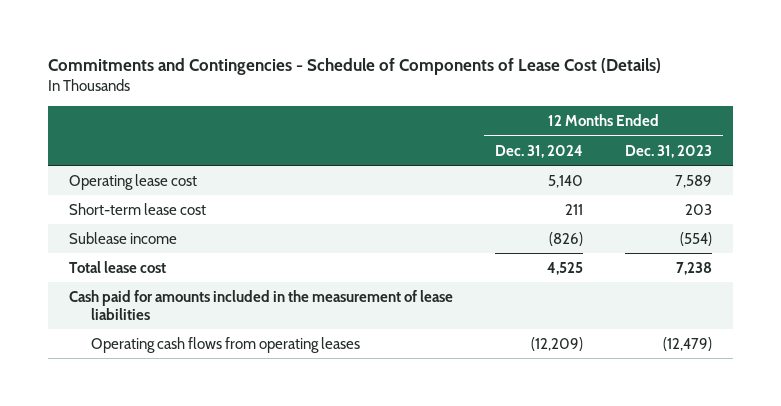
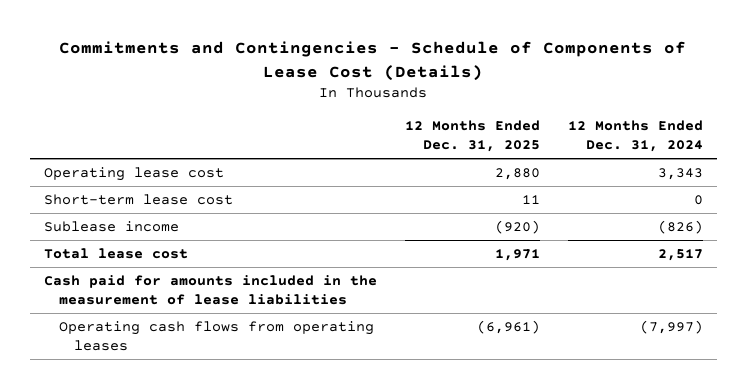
- | 12 Months Ended Dec. 31, 2024 | 12 Months Ended Dec. 31, 2023
+ | 12 Months Ended Dec. 31, 2025 | 12 Months Ended Dec. 31, 2024
- Operating lease cost | 5,140 | 7,589
- Short-term lease cost | 211 | 203
+ Operating lease cost | 2,880 | 3,343
+ Short-term lease cost | 11 | 0
- Total lease cost | 4,525 | 7,238
+ Total lease cost | 1,971 | 2,517
- Operating cash flows from operating leases | (12,209) | (12,479)
+ Operating cash flows from operating leases | (6,961) | (7,997)

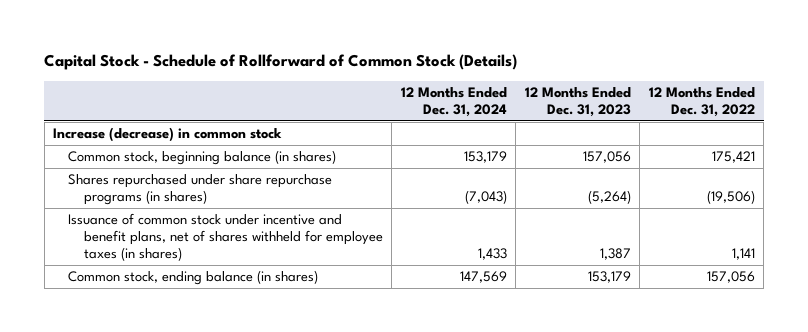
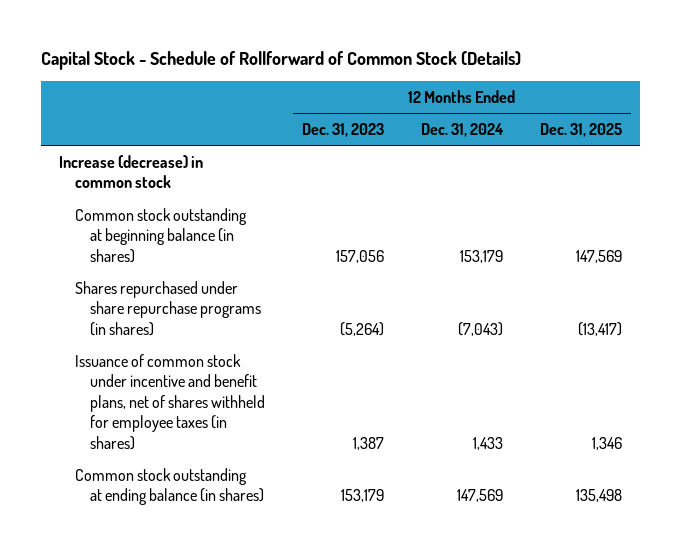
- | 12 Months Ended Dec. 31, 2024 | 12 Months Ended Dec. 31, 2023 | 12 Months Ended Dec. 31, 2022
+ | 12 Months Ended Dec. 31, 2023 | 12 Months Ended Dec. 31, 2024 | 12 Months Ended Dec. 31, 2025
- Common stock, beginning balance (in shares) | 153,179 | 157,056 | 175,421
+ Common stock outstanding at beginning balance (in shares) | 157,056 | 153,179 | 147,569
- Common stock, ending balance (in shares) | 147,569 | 153,179 | 157,056
+ Common stock outstanding at ending balance (in shares) | 153,179 | 147,569 | 135,498

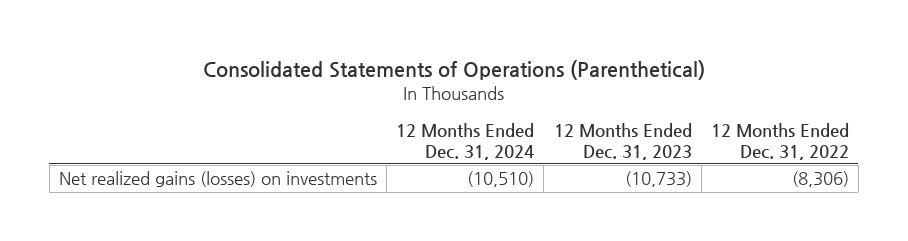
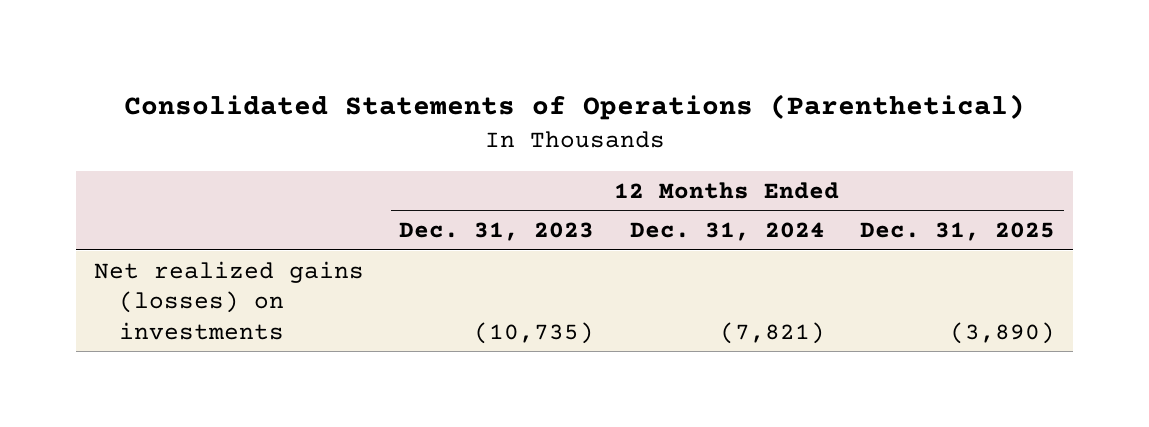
- | 12 Months Ended Dec. 31, 2024 | 12 Months Ended Dec. 31, 2023 | 12 Months Ended Dec. 31, 2022
+ | 12 Months Ended Dec. 31, 2023 | 12 Months Ended Dec. 31, 2024 | 12 Months Ended Dec. 31, 2025
- Net realized gains (losses) on investments | (10,510) | (10,733) | (8,306)
+ Net realized gains (losses) on investments | (10,735) | (7,821) | (3,890)

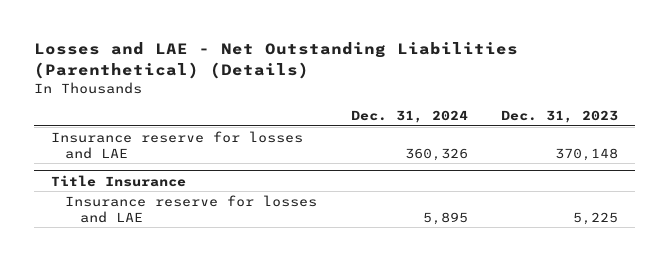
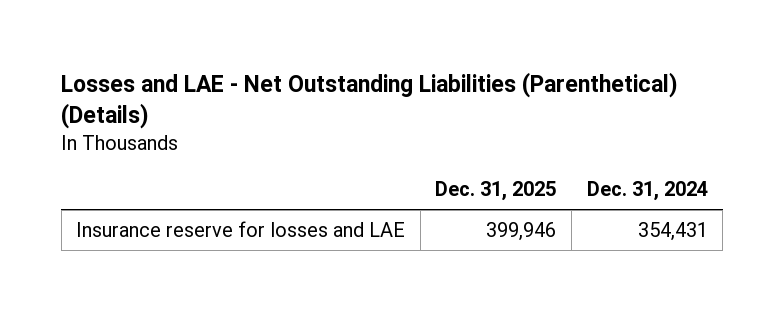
- | Dec. 31, 2024 | Dec. 31, 2023
+ | Dec. 31, 2025 | Dec. 31, 2024
- Insurance reserve for losses and LAE | 360,326 | 370,148
- Title Insurance
- Insurance reserve for losses and LAE | 5,895 | 5,225
+ Insurance reserve for losses and LAE | 399,946 | 354,431

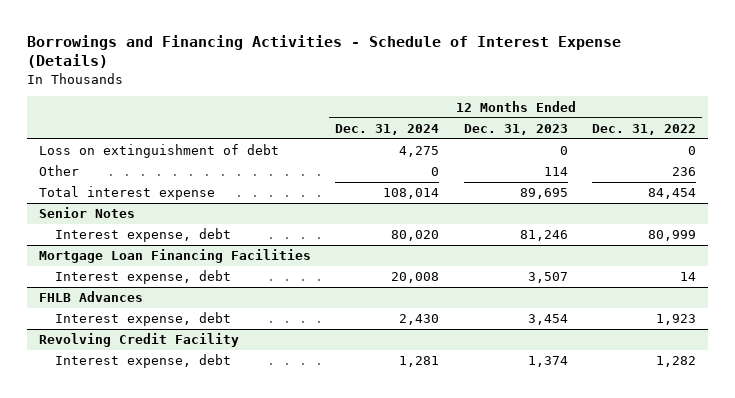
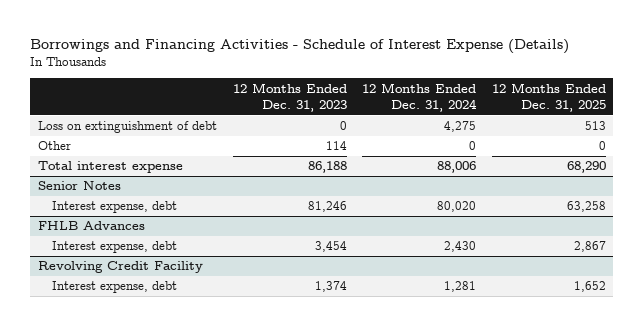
- | 12 Months Ended Dec. 31, 2024 | 12 Months Ended Dec. 31, 2023 | 12 Months Ended Dec. 31, 2022
+ | 12 Months Ended Dec. 31, 2023 | 12 Months Ended Dec. 31, 2024 | 12 Months Ended Dec. 31, 2025
- Total interest expense | 108,014 | 89,695 | 84,454
+ Total interest expense | 86,188 | 88,006 | 68,290
- Mortgage Loan Financing Facilities
- Interest expense, debt | 20,008 | 3,507 | 14

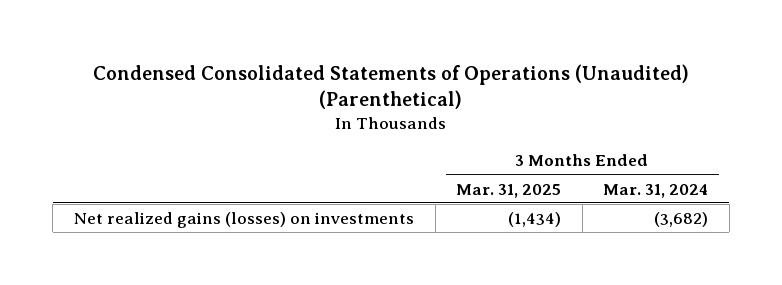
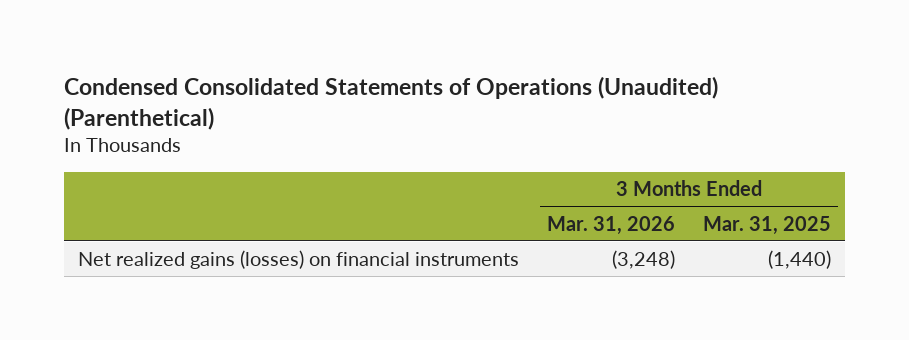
- | 3 Months Ended Mar. 31, 2025 | 3 Months Ended Mar. 31, 2024
+ | 3 Months Ended Mar. 31, 2026 | 3 Months Ended Mar. 31, 2025
- Net realized gains (losses) on investments | (1,434) | (3,682)
+ Net realized gains (losses) on financial instruments | (3,248) | (1,440)

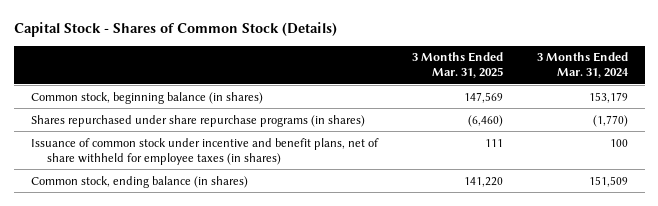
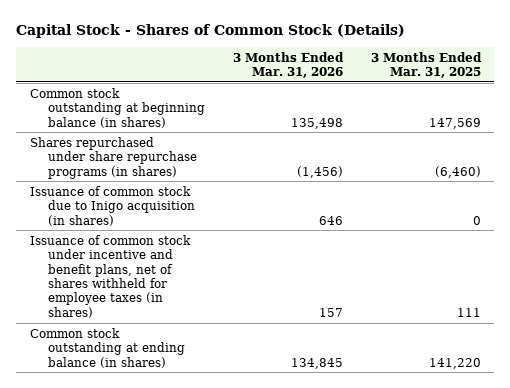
- | 3 Months Ended Mar. 31, 2025 | 3 Months Ended Mar. 31, 2024
+ | 3 Months Ended Mar. 31, 2026 | 3 Months Ended Mar. 31, 2025
- Common stock, beginning balance (in shares) | 147,569 | 153,179
+ Common stock outstanding at beginning balance (in shares) | 135,498 | 147,569
- Issuance of common stock under incentive and benefit plans, net of share withheld for employee taxes (in shares) | 111 | 100
- Common stock, ending balance (in shares) | 141,220 | 151,509
+ Issuance of common stock due to Inigo acquisition (in shares) | 646 | 0
+ Issuance of common stock under incentive and benefit plans, net of shares withheld for employee taxes (in shares) | 157 | 111
+ Common stock outstanding at ending balance (in shares) | 134,845 | 141,220

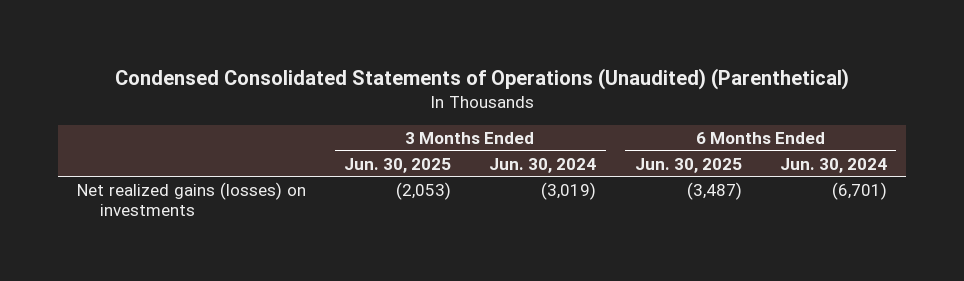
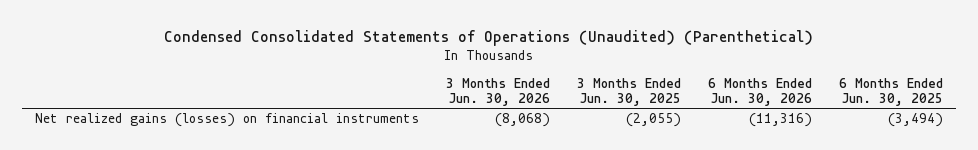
- | 3 Months Ended Jun. 30, 2025 | 3 Months Ended Jun. 30, 2024 | 6 Months Ended Jun. 30, 2025 | 6 Months Ended Jun. 30, 2024
+ | 3 Months Ended Jun. 30, 2026 | 3 Months Ended Jun. 30, 2025 | 6 Months Ended Jun. 30, 2026 | 6 Months Ended Jun. 30, 2025
- Net realized gains (losses) on investments | (2,053) | (3,019) | (3,487) | (6,701)
+ Net realized gains (losses) on financial instruments | (8,068) | (2,055) | (11,316) | (3,494)

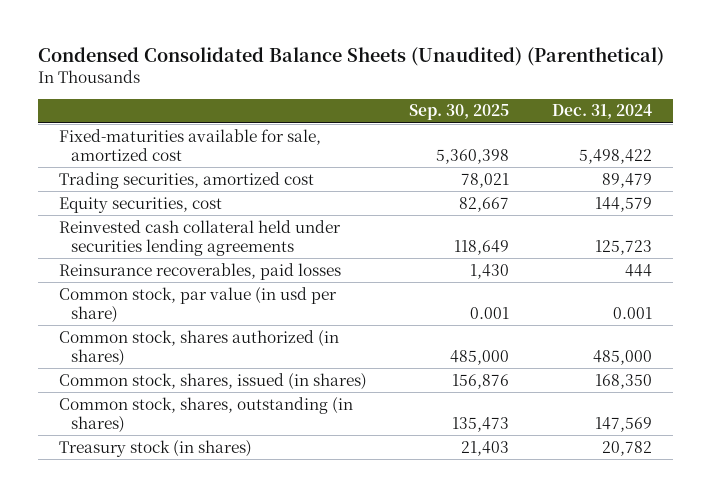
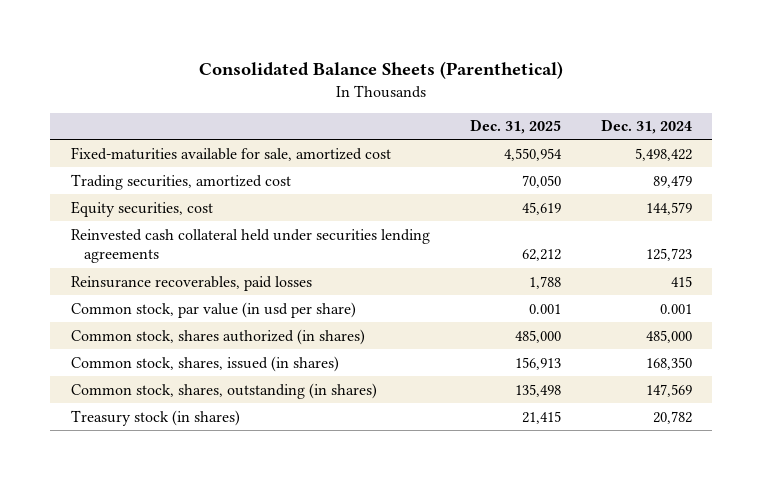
- Condensed Consolidated Balance Sheets (Unaudited) (Parenthetical)
+ Consolidated Balance Sheets (Parenthetical)
- | Sep. 30, 2025 | Dec. 31, 2024
+ | Dec. 31, 2025 | Dec. 31, 2024
- Reinsurance recoverables, paid losses | 1,430 | 444
+ Reinsurance recoverables, paid losses | 1,788 | 415

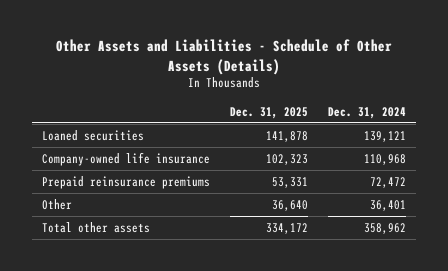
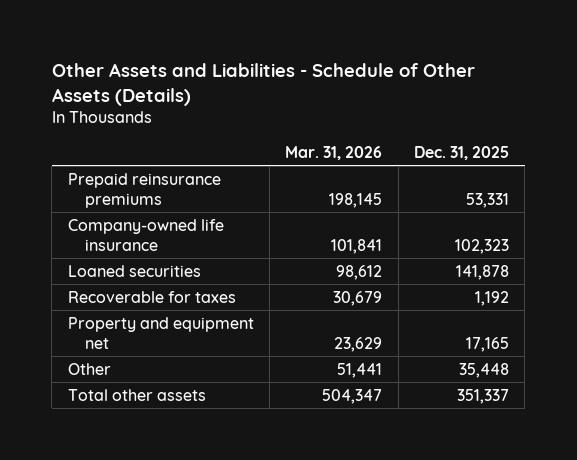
- | Dec. 31, 2025 | Dec. 31, 2024
+ | Mar. 31, 2026 | Dec. 31, 2025
- Other | 36,640 | 36,401
- Total other assets | 334,172 | 358,962
moved down: Company-owned life insurance | 101,841 | 102,323
moved down: Loaned securities | 98,612 | 141,878
+ Recoverable for taxes | 30,679 | 1,192
+ Property and equipment net | 23,629 | 17,165
+ Other | 51,441 | 35,448
+ Total other assets | 504,347 | 351,337

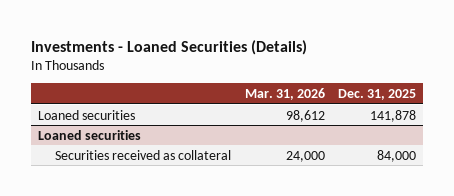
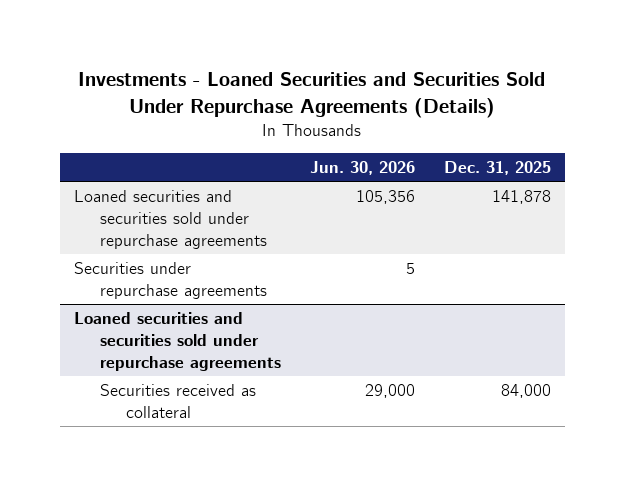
- Investments - Loaned Securities (Details)
+ Investments - Loaned Securities and Securities Sold Under Repurchase Agreements (Details)
- | Mar. 31, 2026 | Dec. 31, 2025
+ | Jun. 30, 2026 | Dec. 31, 2025
- Loaned securities | 98,612 | 141,878
- Loaned securities
+ Loaned securities and securities sold under repurchase agreements | 105,356 | 141,878
+ Securities under repurchase agreements | 5 |
+ Loaned securities and securities sold under repurchase agreements

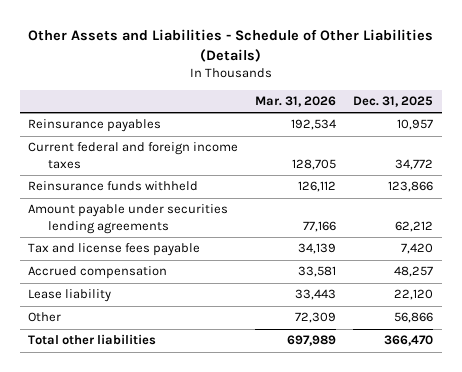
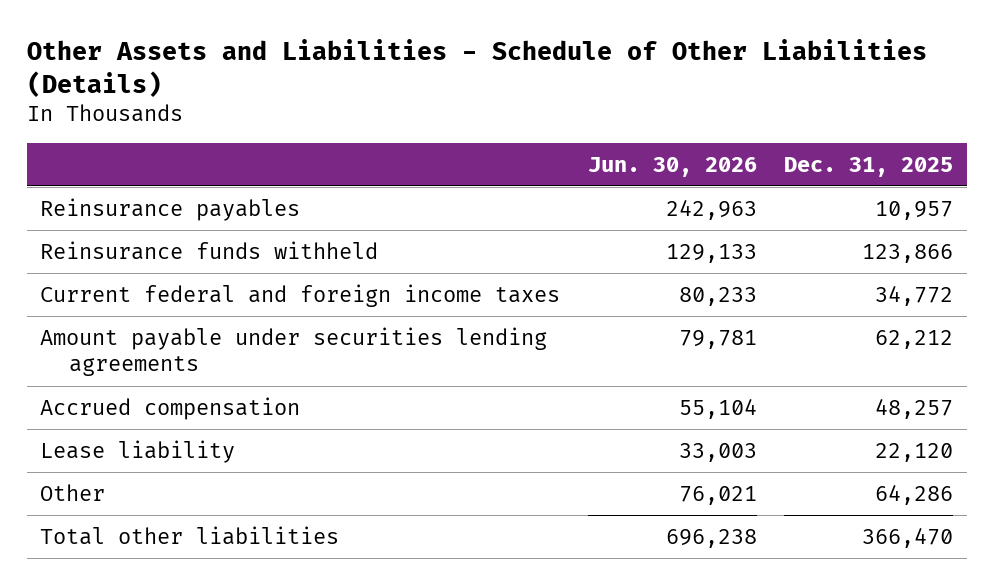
- | Mar. 31, 2026 | Dec. 31, 2025
+ | Jun. 30, 2026 | Dec. 31, 2025
moved down: Current federal and foreign income taxes | 80,233 | 34,772
- Tax and license fees payable | 34,139 | 7,420
- Other | 72,309 | 56,866
+ Other | 76,021 | 64,286

